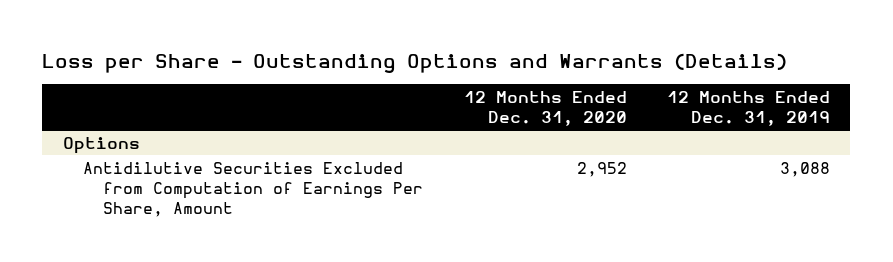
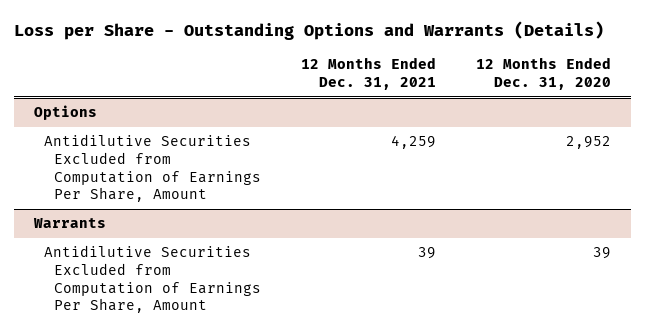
- | 12 Months Ended Dec. 31, 2020 | 12 Months Ended Dec. 31, 2019
+ | 12 Months Ended Dec. 31, 2021 | 12 Months Ended Dec. 31, 2020
+ Warrants
+ Antidilutive Securities Excluded from Computation of Earnings Per Share, Amount | 39 | 39

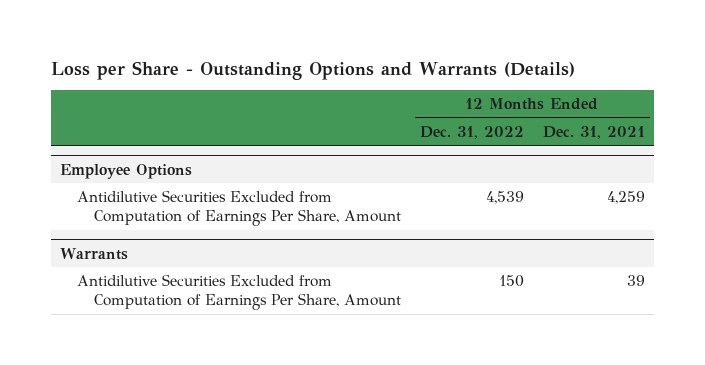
- | 12 Months Ended Dec. 31, 2021 | 12 Months Ended Dec. 31, 2020
+ | 12 Months Ended Dec. 31, 2022 | 12 Months Ended Dec. 31, 2021
- Options
+ Employee Options

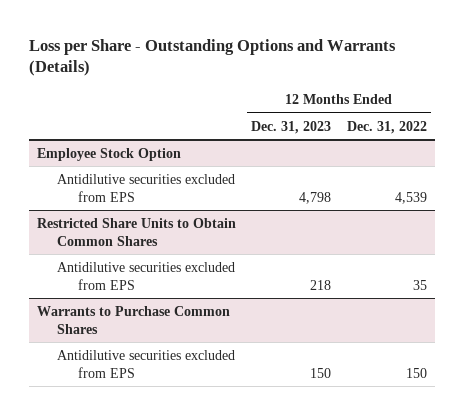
- | 12 Months Ended Dec. 31, 2022 | 12 Months Ended Dec. 31, 2021
+ | 12 Months Ended Dec. 31, 2023 | 12 Months Ended Dec. 31, 2022
- Employee Options
- Antidilutive Securities Excluded from Computation of Earnings Per Share, Amount | 4,539 | 4,259
- Warrants
- Antidilutive Securities Excluded from Computation of Earnings Per Share, Amount | 150 | 39
+ Employee Stock Option
+ Antidilutive securities excluded from EPS | 4,798 | 4,539
+ Restricted Share Units to Obtain Common Shares
+ Antidilutive securities excluded from EPS | 218 | 35
+ Warrants to Purchase Common Shares
+ Antidilutive securities excluded from EPS | 150 | 150

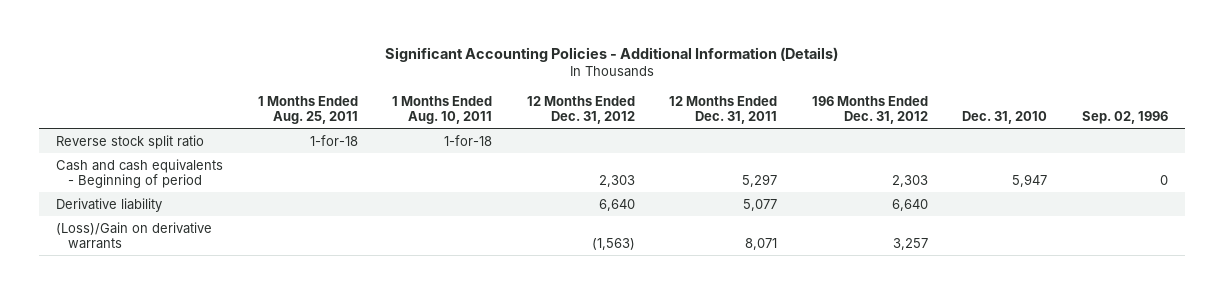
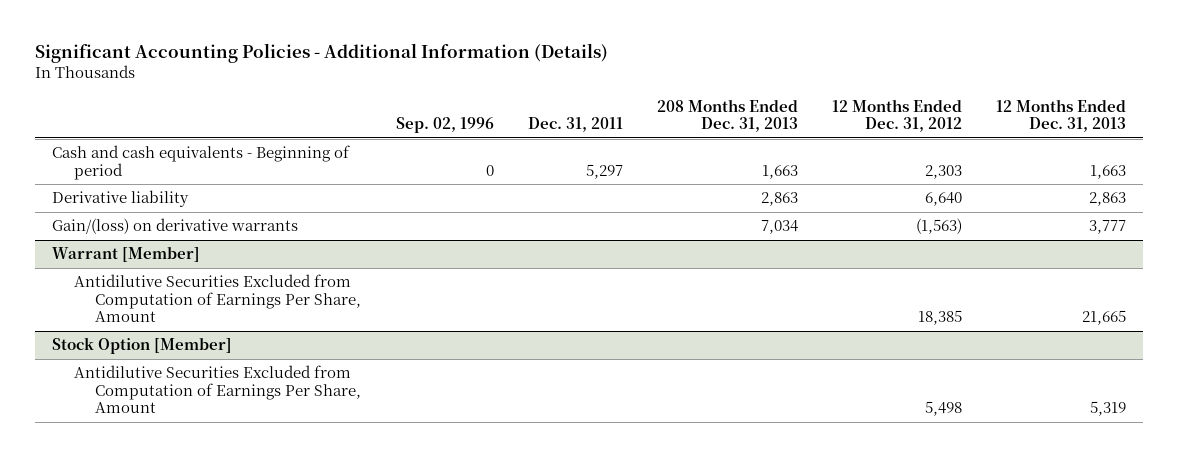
- | 1 Months Ended Aug. 25, 2011 | 1 Months Ended Aug. 10, 2011 | 12 Months Ended Dec. 31, 2012 | 12 Months Ended Dec. 31, 2011 | 196 Months Ended Dec. 31, 2012 | Dec. 31, 2010 | Sep. 02, 1996
+ | Sep. 02, 1996 | Dec. 31, 2011 | 208 Months Ended Dec. 31, 2013 | 12 Months Ended Dec. 31, 2012 | 12 Months Ended Dec. 31, 2013
- Reverse stock split ratio | 1-for-18 | 1-for-18 | | | | |
- (Loss)/Gain on derivative warrants | | | (1,563) | 8,071 | 3,257 | |
+ Gain/(loss) on derivative warrants | | | 7,034 | (1,563) | 3,777
+ Warrant [Member]
+ Antidilutive Securities Excluded from Computation of Earnings Per Share, Amount | | | | 18,385 | 21,665
+ Stock Option [Member]
+ Antidilutive Securities Excluded from Computation of Earnings Per Share, Amount | | | | 5,498 | 5,319

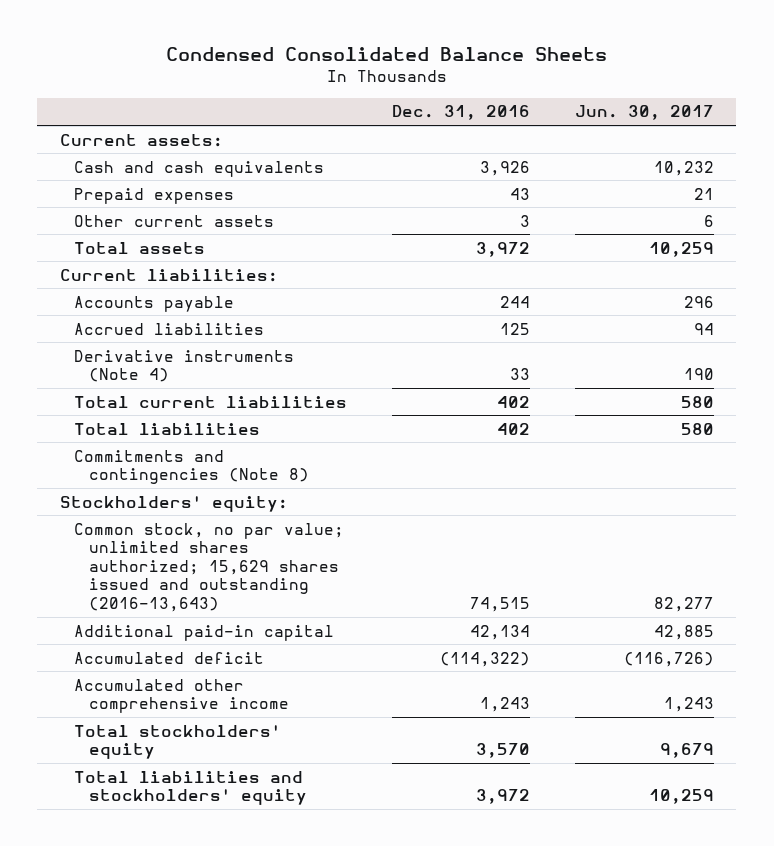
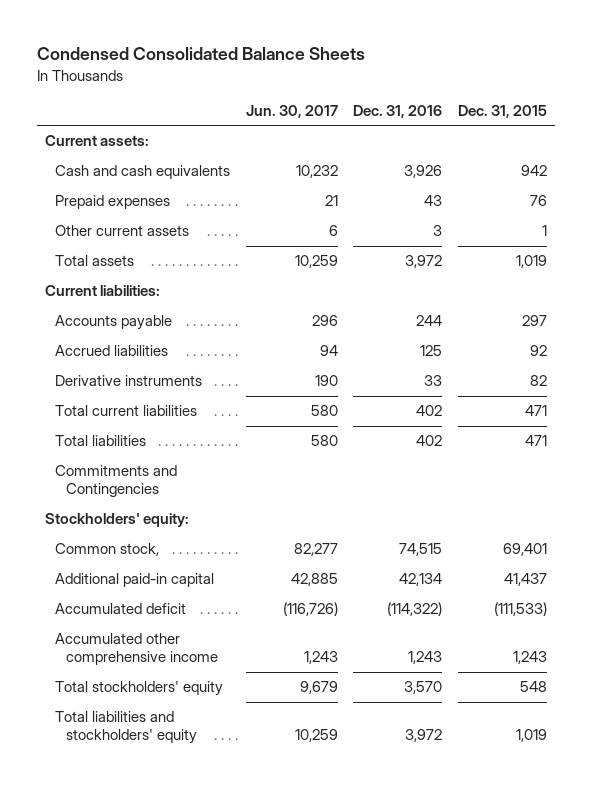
- | Dec. 31, 2016 | Jun. 30, 2017
+ | Jun. 30, 2017 | Dec. 31, 2016 | Dec. 31, 2015
- Derivative instruments (Note 4) | 33 | 190
+ Derivative instruments | 190 | 33 | 82
- Commitments and contingencies (Note 8)
+ Commitments and Contingencies
- Common stock, no par value; unlimited shares authorized; 15,629 shares issued and outstanding (2016-13,643) | 74,515 | 82,277
+ Common stock, | 82,277 | 74,515 | 69,401

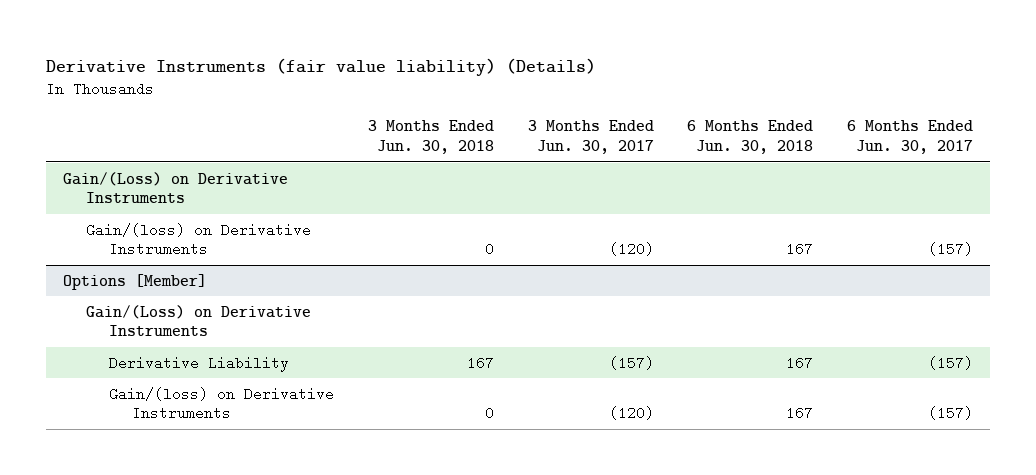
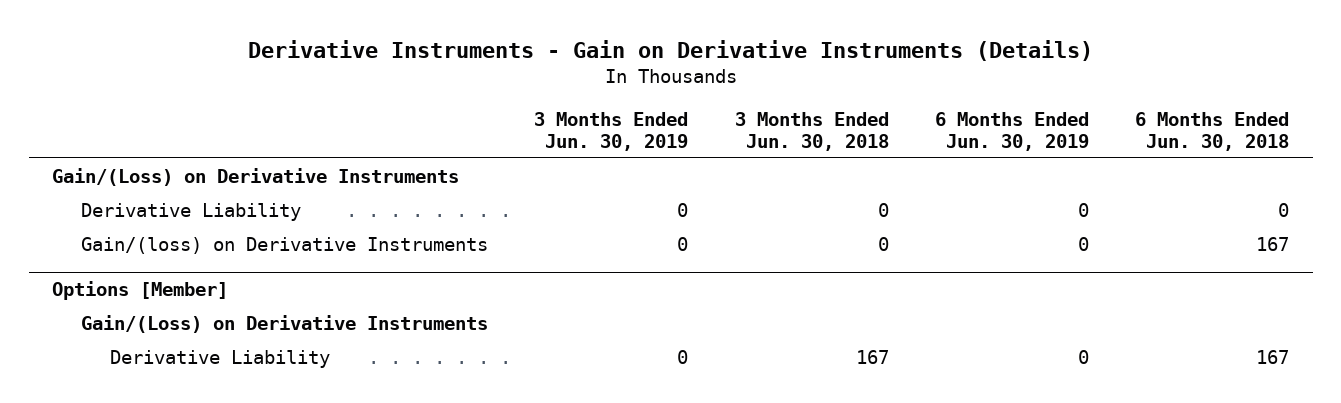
- Derivative Instruments (fair value liability) (Details)
+ Derivative Instruments - Gain on Derivative Instruments (Details)
- | 3 Months Ended Jun. 30, 2018 | 3 Months Ended Jun. 30, 2017 | 6 Months Ended Jun. 30, 2018 | 6 Months Ended Jun. 30, 2017
+ | 3 Months Ended Jun. 30, 2019 | 3 Months Ended Jun. 30, 2018 | 6 Months Ended Jun. 30, 2019 | 6 Months Ended Jun. 30, 2018
+ Derivative Liability | 0 | 0 | 0 | 0
@ Options [Member]
- Gain/(loss) on Derivative Instruments | 0 | (120) | 167 | (157)

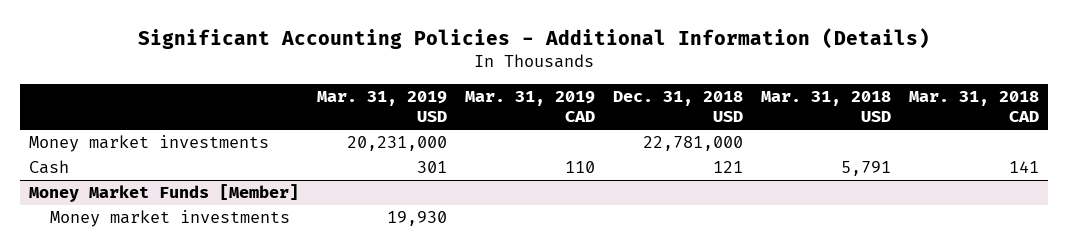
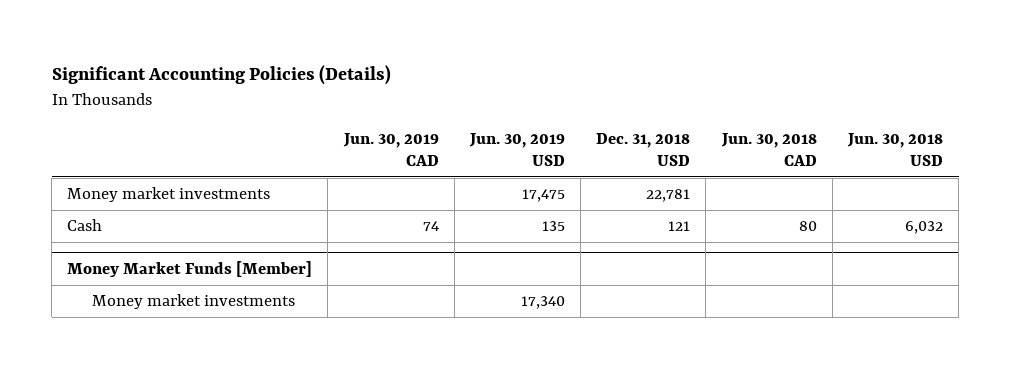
- Significant Accounting Policies - Additional Information (Details)
+ Significant Accounting Policies (Details)
- | Mar. 31, 2019 USD | Mar. 31, 2019 CAD | Dec. 31, 2018 USD | Mar. 31, 2018 USD | Mar. 31, 2018 CAD
+ | Jun. 30, 2019 CAD | Jun. 30, 2019 USD | Dec. 31, 2018 USD | Jun. 30, 2018 CAD | Jun. 30, 2018 USD
- Money market investments | 20,231,000 | | 22,781,000 | |
+ Money market investments | | 17,475 | 22,781 | |

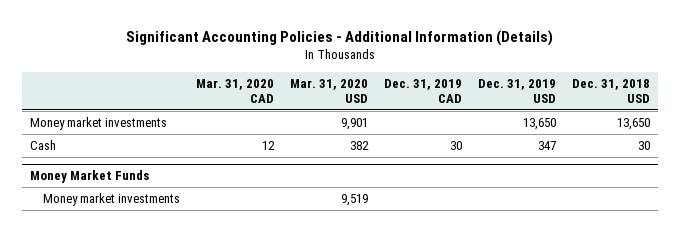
- Significant Accounting Policies (Details)
+ Significant Accounting Policies - Additional Information (Details)
- | Jun. 30, 2019 CAD | Jun. 30, 2019 USD | Dec. 31, 2018 USD | Jun. 30, 2018 CAD | Jun. 30, 2018 USD
+ | Mar. 31, 2020 CAD | Mar. 31, 2020 USD | Dec. 31, 2019 CAD | Dec. 31, 2019 USD | Dec. 31, 2018 USD
- Money market investments | | 17,475 | 22,781 | |
- Cash | 74 | 135 | 121 | 80 | 6,032
- Money Market Funds [Member]
+ Money market investments | | 9,901 | | 13,650 | 13,650
+ Cash | 12 | 382 | 30 | 347 | 30
+ Money Market Funds

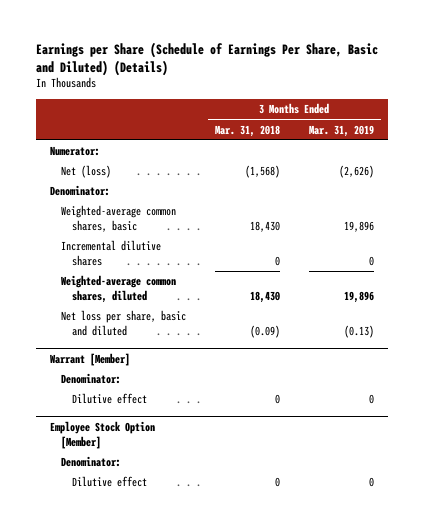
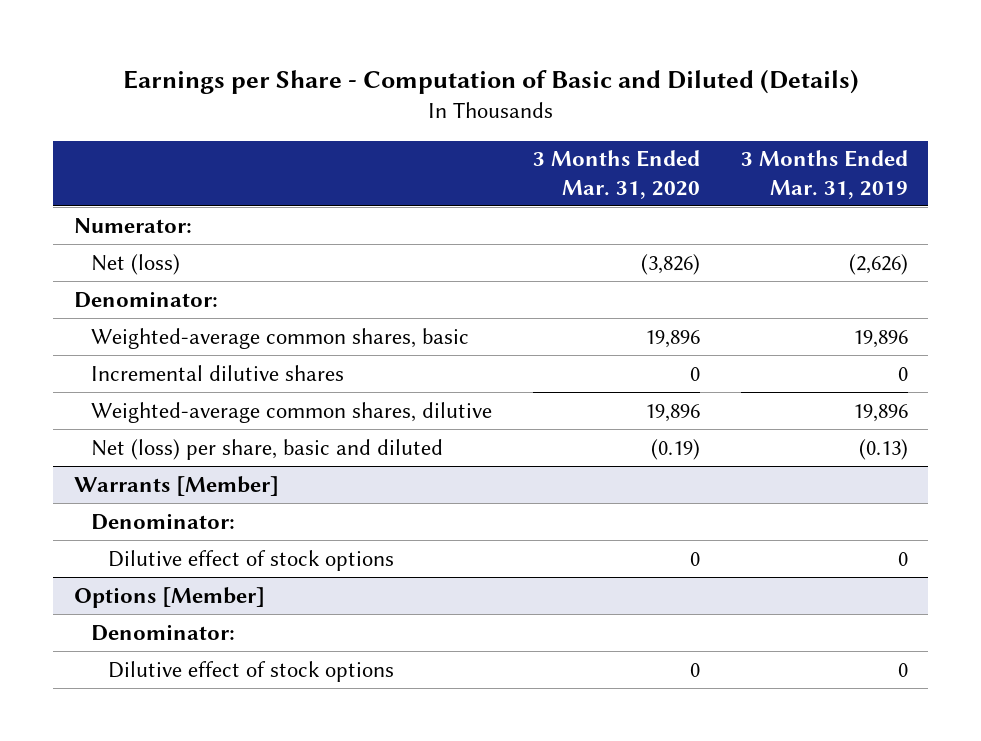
- Earnings per Share (Schedule of Earnings Per Share, Basic and Diluted) (Details)
+ Earnings per Share - Computation of Basic and Diluted (Details)
- | 3 Months Ended Mar. 31, 2018 | 3 Months Ended Mar. 31, 2019
+ | 3 Months Ended Mar. 31, 2020 | 3 Months Ended Mar. 31, 2019
- Weighted-average common shares, diluted | 18,430 | 19,896
- Net loss per share, basic and diluted | (0.09) | (0.13)
- Warrant [Member]
+ Weighted-average common shares, dilutive | 19,896 | 19,896
+ Net (loss) per share, basic and diluted | (0.19) | (0.13)
+ Warrants [Member]
- Dilutive effect | 0 | 0
- Employee Stock Option [Member]
+ Dilutive effect of stock options | 0 | 0
+ Options [Member]
- Dilutive effect | 0 | 0
+ Dilutive effect of stock options | 0 | 0

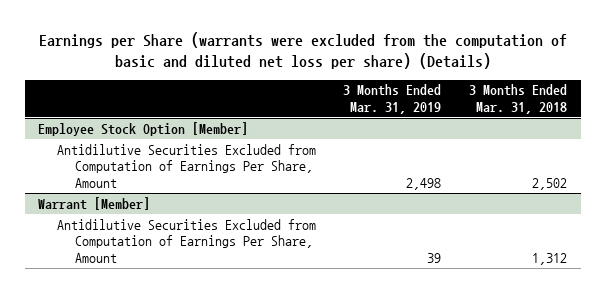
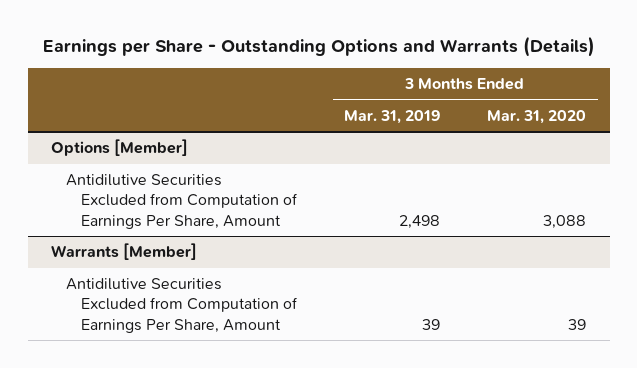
- Earnings per Share (warrants were excluded from the computation of basic and diluted net loss per share) (Details)
+ Earnings per Share - Outstanding Options and Warrants (Details)
- | 3 Months Ended Mar. 31, 2019 | 3 Months Ended Mar. 31, 2018
+ | 3 Months Ended Mar. 31, 2019 | 3 Months Ended Mar. 31, 2020
- Employee Stock Option [Member]
+ Options [Member]
- Warrant [Member]
+ Warrants [Member]

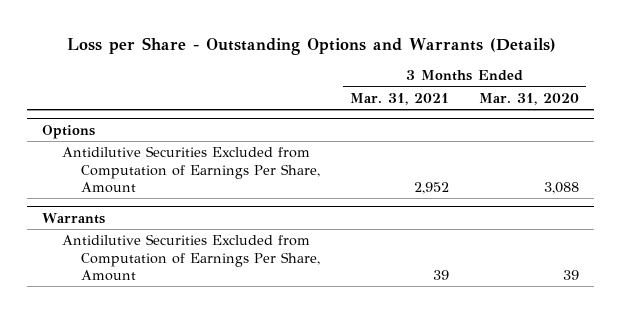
- Earnings per Share - Outstanding Options and Warrants (Details)
+ Loss per Share - Outstanding Options and Warrants (Details)
- | 3 Months Ended Mar. 31, 2019 | 3 Months Ended Mar. 31, 2020
+ | 3 Months Ended Mar. 31, 2021 | 3 Months Ended Mar. 31, 2020
- Options [Member]
+ Options
- Warrants [Member]
+ Warrants

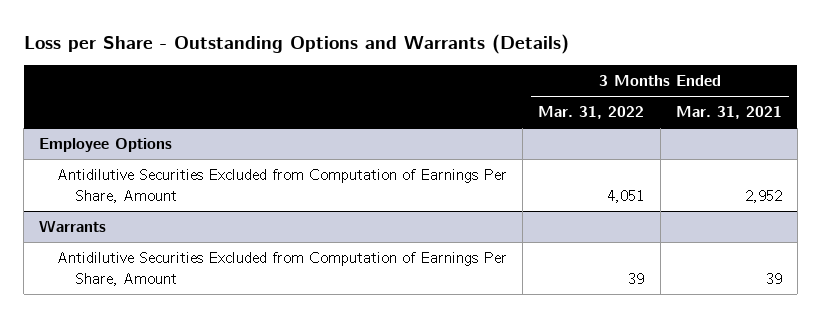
- | 3 Months Ended Mar. 31, 2021 | 3 Months Ended Mar. 31, 2020
+ | 3 Months Ended Mar. 31, 2022 | 3 Months Ended Mar. 31, 2021
- Options
+ Employee Options

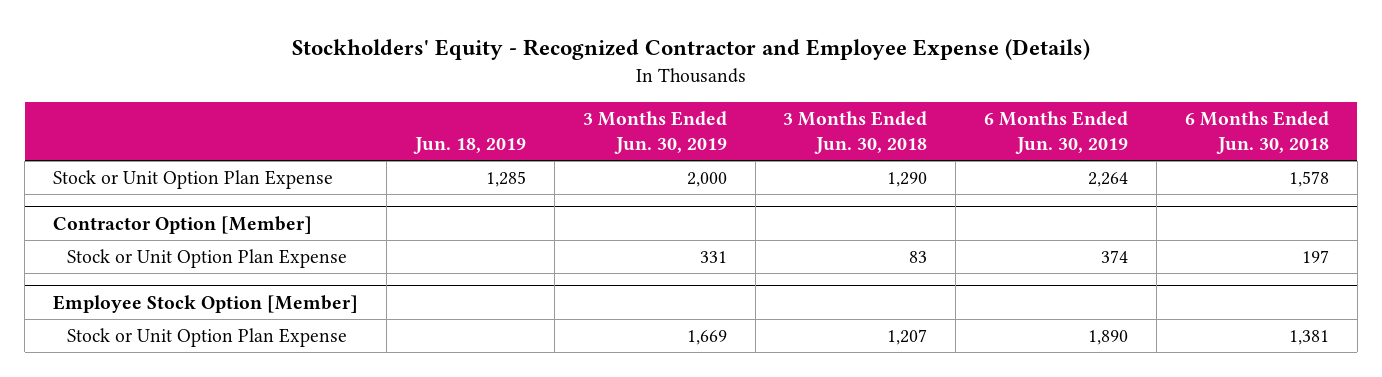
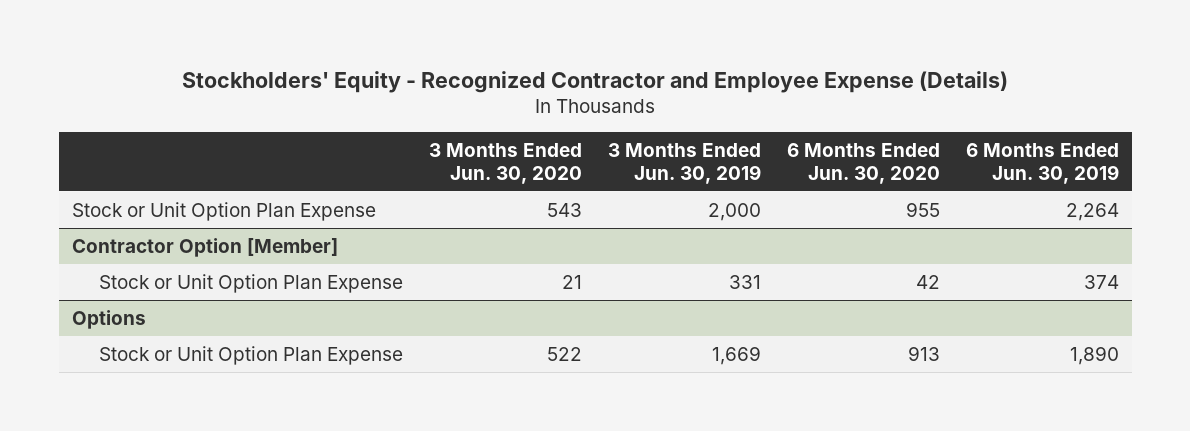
- | Jun. 18, 2019 | 3 Months Ended Jun. 30, 2019 | 3 Months Ended Jun. 30, 2018 | 6 Months Ended Jun. 30, 2019 | 6 Months Ended Jun. 30, 2018
+ | 3 Months Ended Jun. 30, 2020 | 3 Months Ended Jun. 30, 2019 | 6 Months Ended Jun. 30, 2020 | 6 Months Ended Jun. 30, 2019
- Employee Stock Option [Member]
+ Options

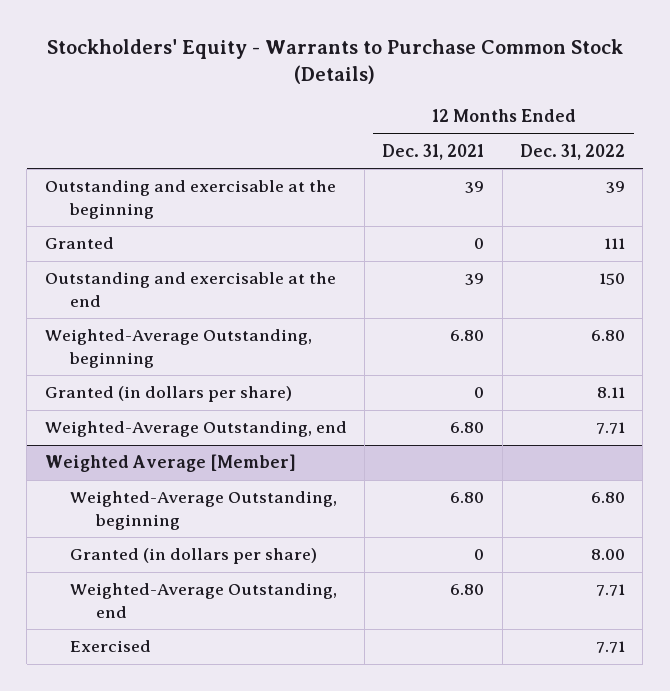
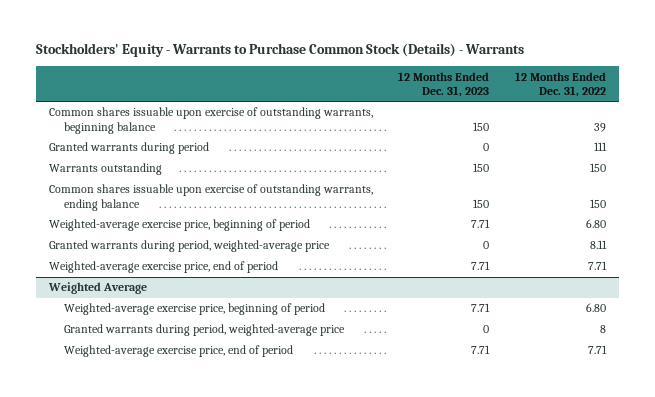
- Stockholders' Equity - Warrants to Purchase Common Stock (Details)
+ Stockholders' Equity - Warrants to Purchase Common Stock (Details) - Warrants
- | 12 Months Ended Dec. 31, 2021 | 12 Months Ended Dec. 31, 2022
+ | 12 Months Ended Dec. 31, 2023 | 12 Months Ended Dec. 31, 2022
- Outstanding and exercisable at the beginning | 39 | 39
- Granted | 0 | 111
- Outstanding and exercisable at the end | 39 | 150
- Weighted-Average Outstanding, beginning | 6.80 | 6.80
- Granted (in dollars per share) | 0 | 8.11
- Weighted-Average Outstanding, end | 6.80 | 7.71
- Weighted Average [Member]
- Weighted-Average Outstanding, beginning | 6.80 | 6.80
- Granted (in dollars per share) | 0 | 8.00
- Weighted-Average Outstanding, end | 6.80 | 7.71
- Exercised | | 7.71
+ Common shares issuable upon exercise of outstanding warrants, beginning balance | 150 | 39
+ Granted warrants during period | 0 | 111
+ Warrants outstanding | 150 | 150
+ Common shares issuable upon exercise of outstanding warrants, ending balance | 150 | 150
+ Weighted-average exercise price, beginning of period | 7.71 | 6.80
+ Granted warrants during period, weighted-average price | 0 | 8.11
+ Weighted-average exercise price, end of period | 7.71 | 7.71
+ Weighted Average
+ Weighted-average exercise price, beginning of period | 7.71 | 6.80
+ Granted warrants during period, weighted-average price | 0 | 8
+ Weighted-average exercise price, end of period | 7.71 | 7.71

